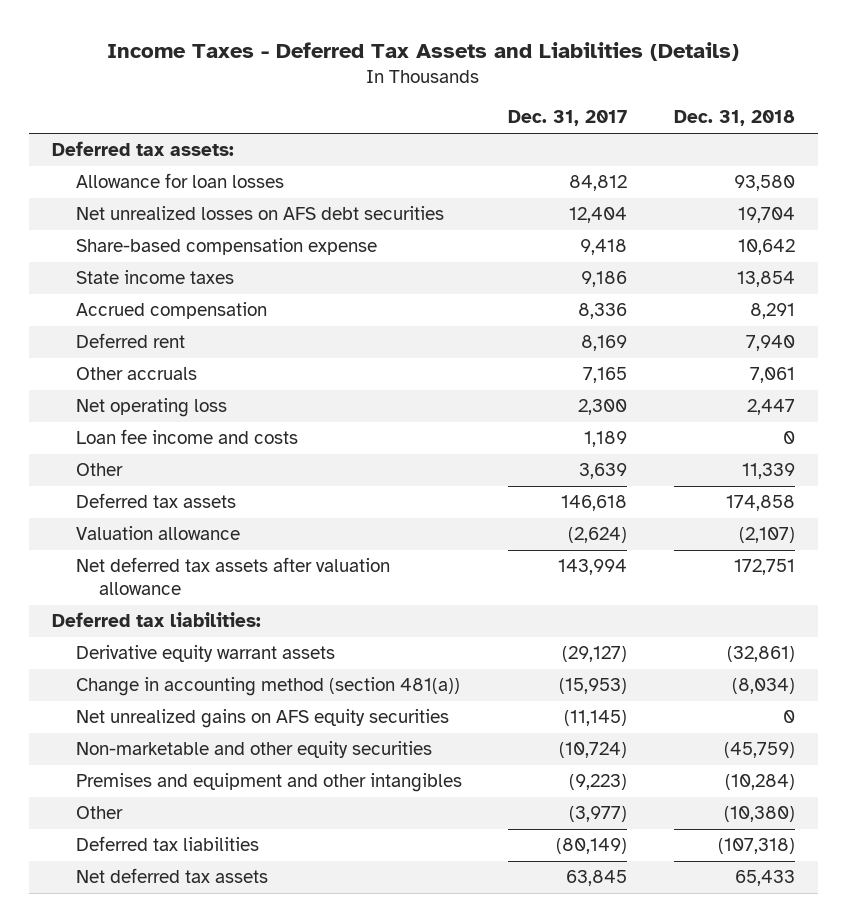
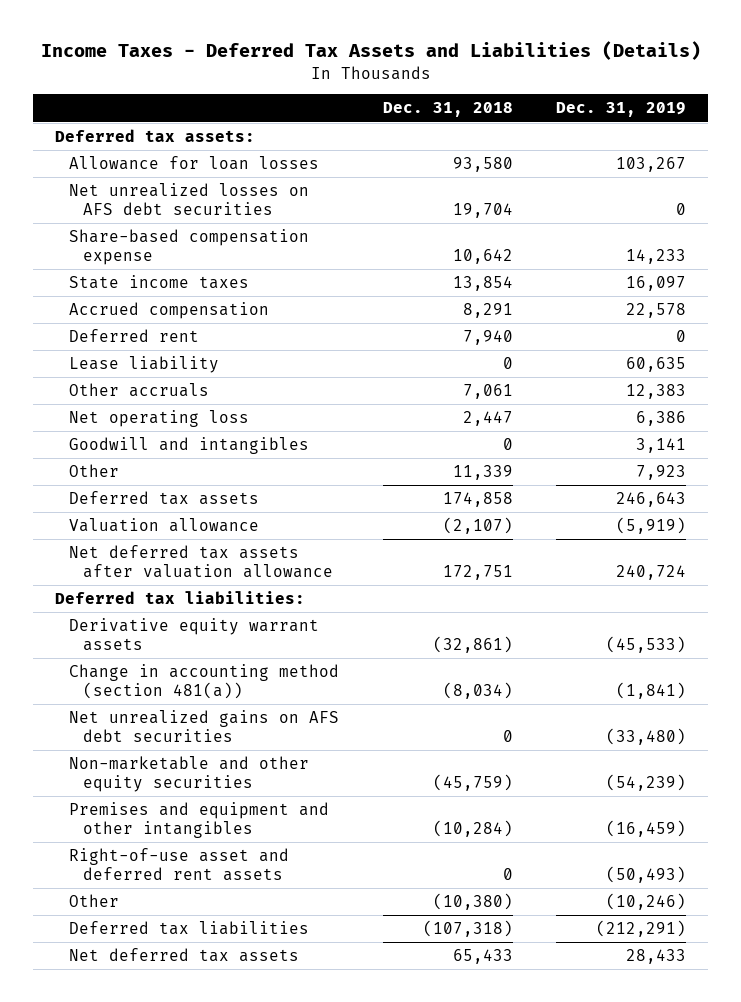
- | Dec. 31, 2017 | Dec. 31, 2018
+ | Dec. 31, 2018 | Dec. 31, 2019
+ Lease liability | 0 | 60,635
- Loan fee income and costs | 1,189 | 0
+ Goodwill and intangibles | 0 | 3,141
- Net unrealized gains on AFS equity securities | (11,145) | 0
+ Net unrealized gains on AFS debt securities | 0 | (33,480)
+ Right-of-use asset and deferred rent assets | 0 | (50,493)

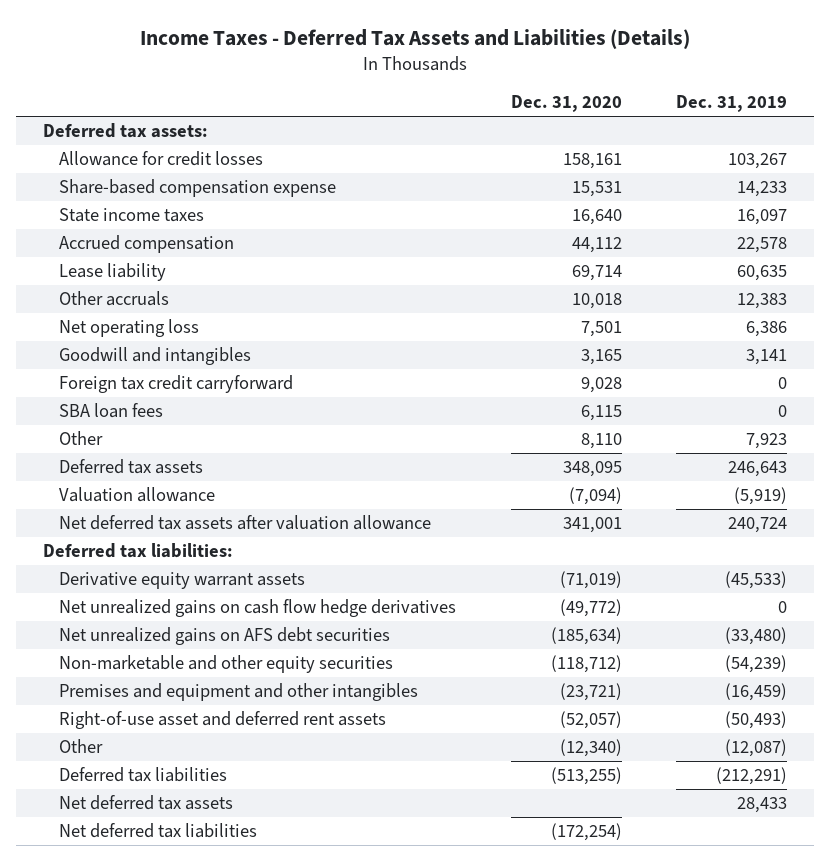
- | Dec. 31, 2018 | Dec. 31, 2019
+ | Dec. 31, 2020 | Dec. 31, 2019
- Allowance for loan losses | 93,580 | 103,267
- Net unrealized losses on AFS debt securities | 19,704 | 0
+ Allowance for credit losses | 158,161 | 103,267
- Deferred rent | 7,940 | 0
+ Foreign tax credit carryforward | 9,028 | 0
+ SBA loan fees | 6,115 | 0
- Change in accounting method (section 481(a)) | (8,034) | (1,841)
+ Net unrealized gains on cash flow hedge derivatives | (49,772) | 0
- Other | (10,380) | (10,246)
+ Other | (12,340) | (12,087)
+ Net deferred tax liabilities | (172,254) |

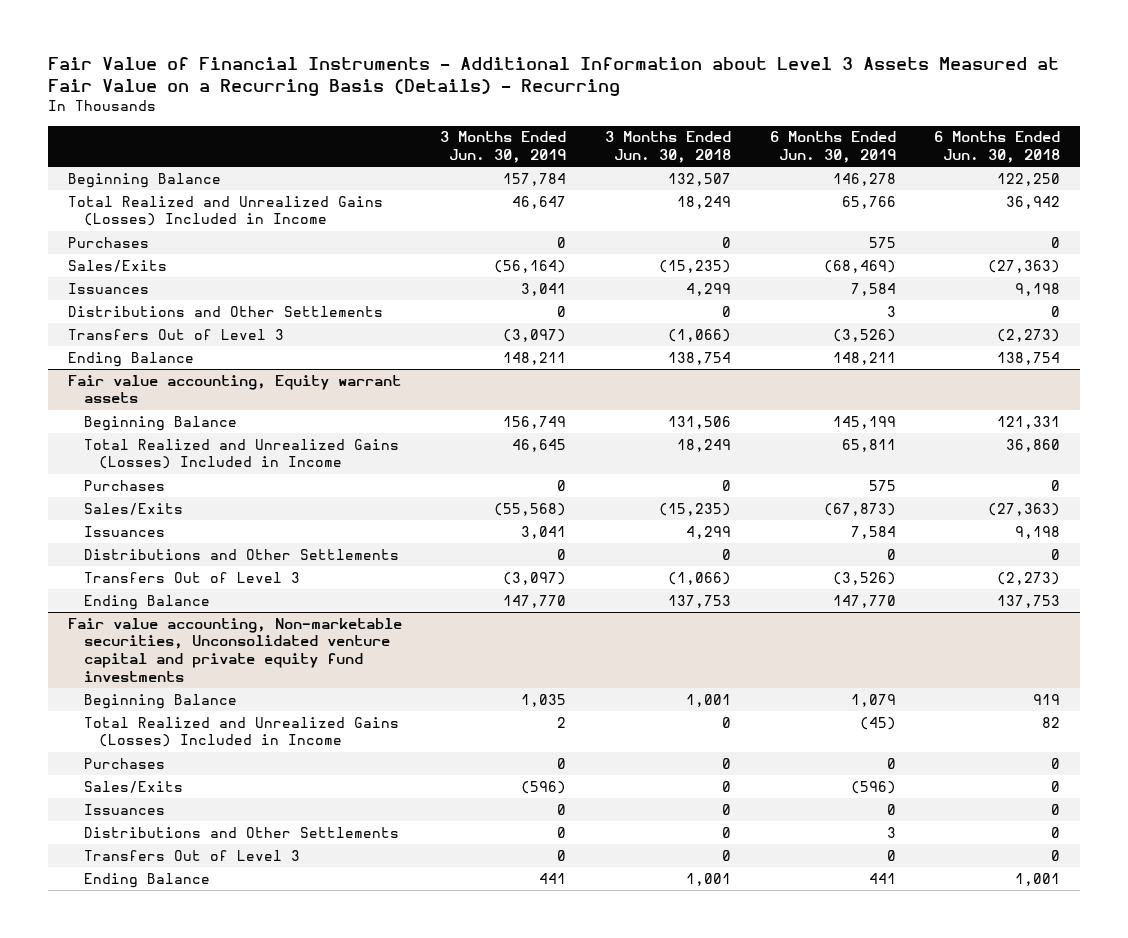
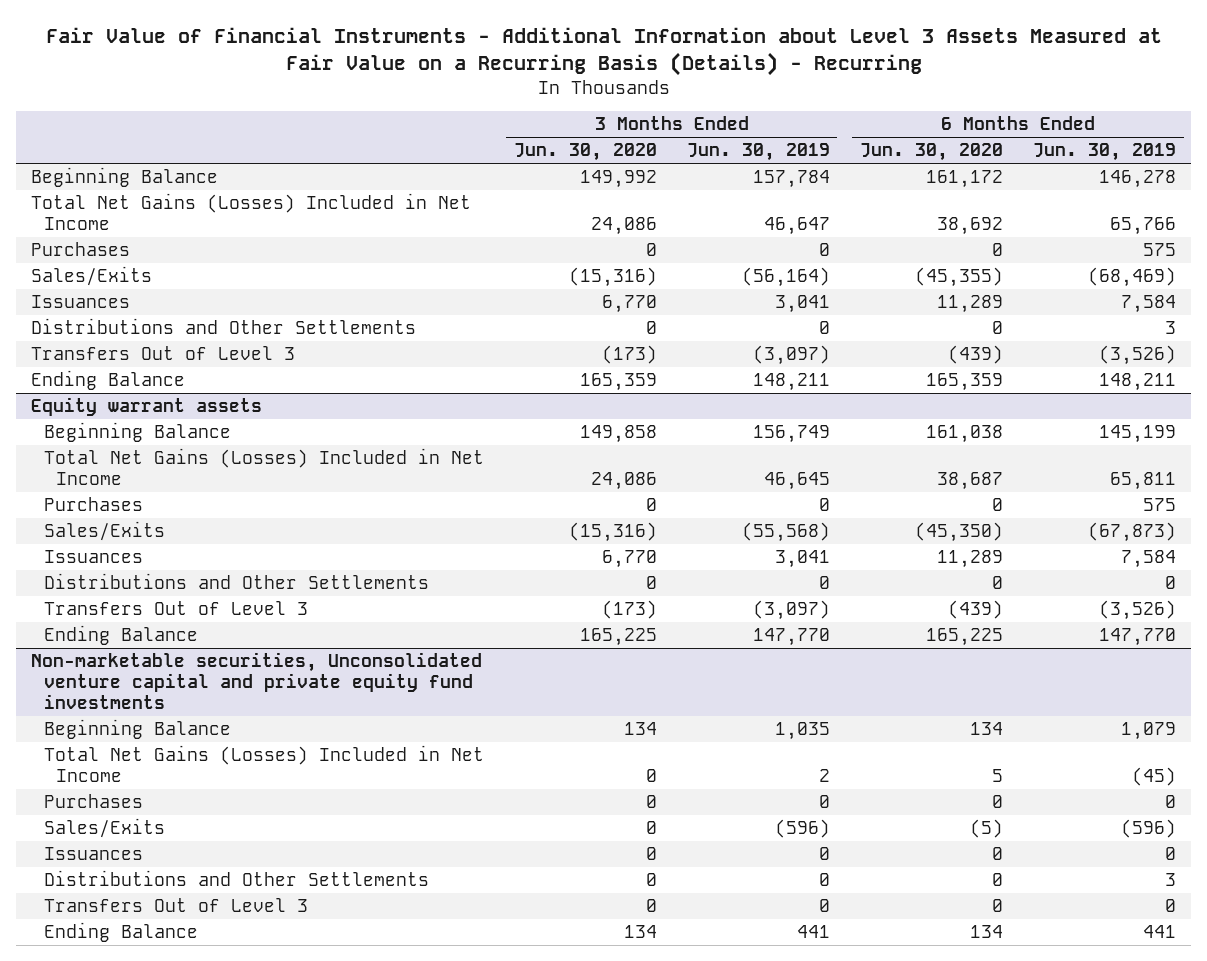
- | 3 Months Ended Jun. 30, 2019 | 3 Months Ended Jun. 30, 2018 | 6 Months Ended Jun. 30, 2019 | 6 Months Ended Jun. 30, 2018
+ | 3 Months Ended Jun. 30, 2020 | 3 Months Ended Jun. 30, 2019 | 6 Months Ended Jun. 30, 2020 | 6 Months Ended Jun. 30, 2019
- Total Realized and Unrealized Gains (Losses) Included in Income | 46,647 | 18,249 | 65,766 | 36,942
+ Total Net Gains (Losses) Included in Net Income | 24,086 | 46,647 | 38,692 | 65,766
- Fair value accounting, Equity warrant assets
+ Equity warrant assets
- Total Realized and Unrealized Gains (Losses) Included in Income | 46,645 | 18,249 | 65,811 | 36,860
+ Total Net Gains (Losses) Included in Net Income | 24,086 | 46,645 | 38,687 | 65,811
- Fair value accounting, Non-marketable securities, Unconsolidated venture capital and private equity fund investments
+ Non-marketable securities, Unconsolidated venture capital and private equity fund investments
- Total Realized and Unrealized Gains (Losses) Included in Income | 2 | 0 | (45) | 82
+ Total Net Gains (Losses) Included in Net Income | 0 | 2 | 5 | (45)

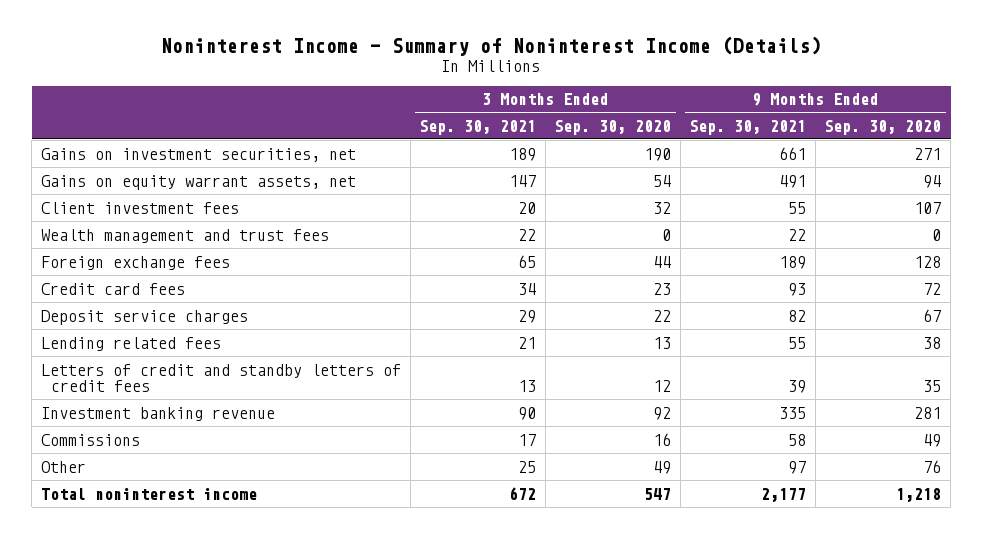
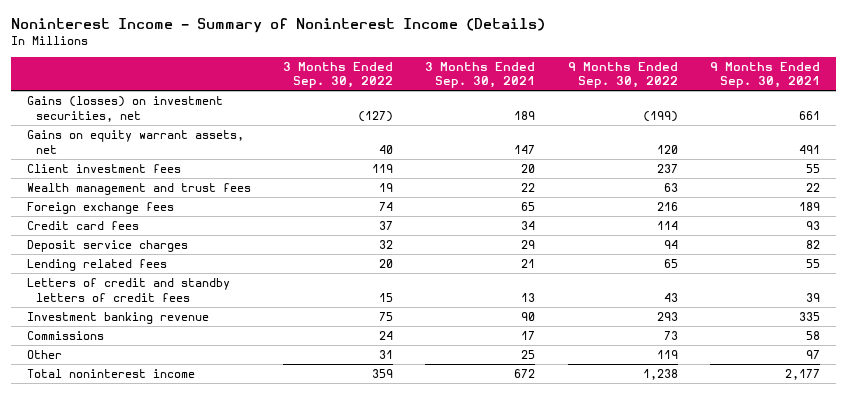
- | 3 Months Ended Sep. 30, 2021 | 3 Months Ended Sep. 30, 2020 | 9 Months Ended Sep. 30, 2021 | 9 Months Ended Sep. 30, 2020
+ | 3 Months Ended Sep. 30, 2022 | 3 Months Ended Sep. 30, 2021 | 9 Months Ended Sep. 30, 2022 | 9 Months Ended Sep. 30, 2021
- Gains on investment securities, net | 189 | 190 | 661 | 271
+ Gains (losses) on investment securities, net | (127) | 189 | (199) | 661

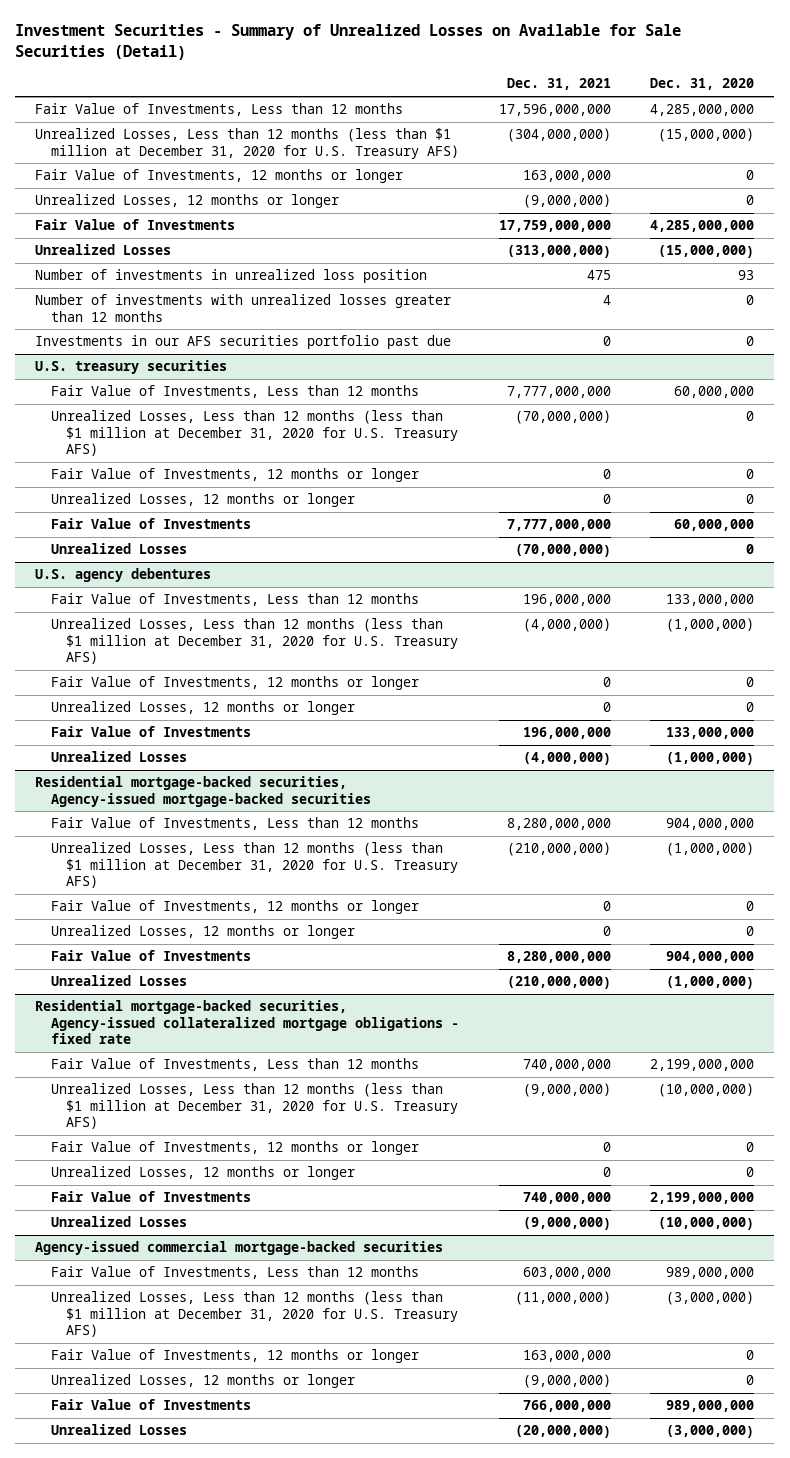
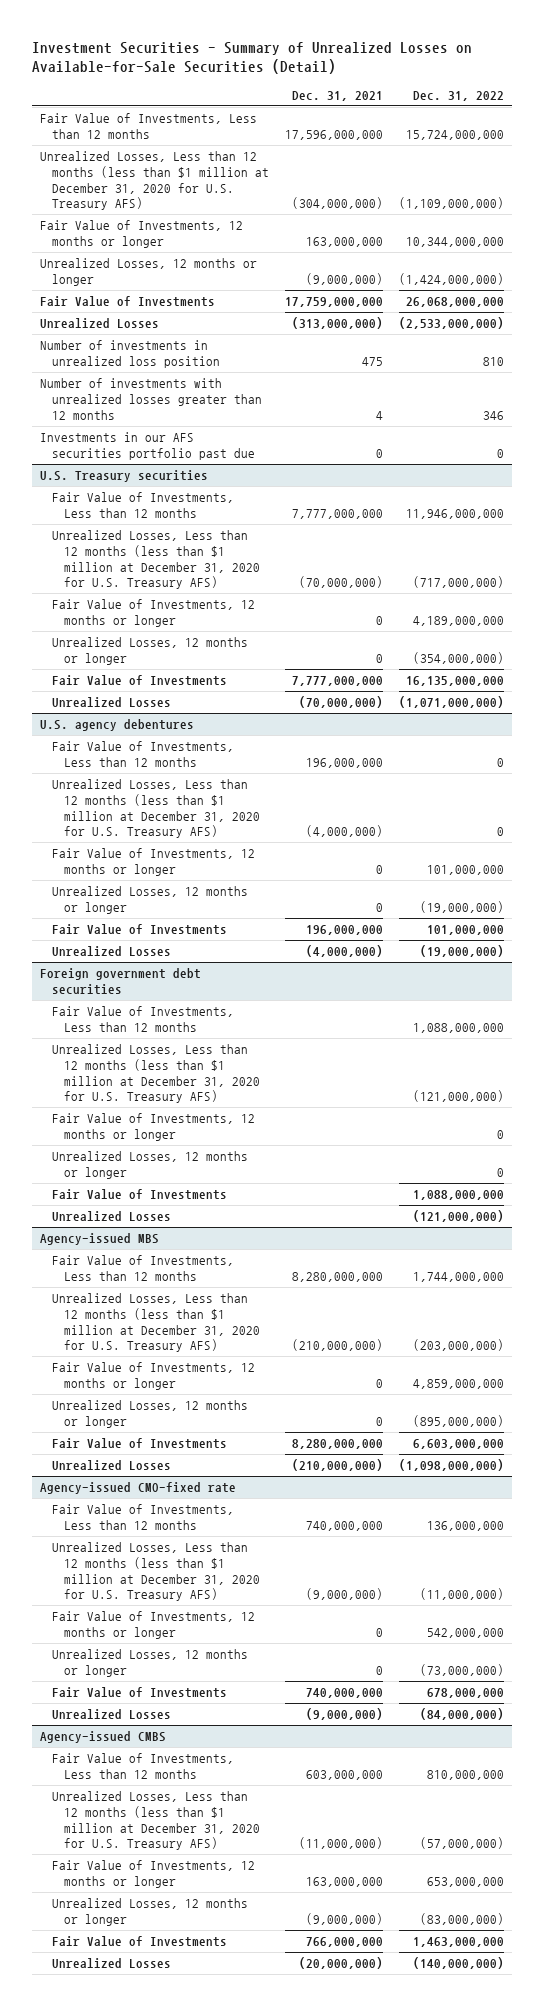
- Investment Securities - Summary of Unrealized Losses on Available for Sale Securities (Detail)
+ Investment Securities - Summary of Unrealized Losses on Available-for-Sale Securities (Detail)
- | Dec. 31, 2021 | Dec. 31, 2020
+ | Dec. 31, 2021 | Dec. 31, 2022
- U.S. treasury securities
+ U.S. Treasury securities
- Residential mortgage-backed securities, Agency-issued mortgage-backed securities
+ Foreign government debt securities
+ Fair Value of Investments, Less than 12 months | | 1,088,000,000
+ Unrealized Losses, Less than 12 months (less than $1 million at December 31, 2020 for U.S. Treasury AFS) | | (121,000,000)
+ Fair Value of Investments, 12 months or longer | | 0
+ Unrealized Losses, 12 months or longer | | 0
+ Fair Value of Investments | | 1,088,000,000
+ Unrealized Losses | | (121,000,000)
+ Agency-issued MBS
- Residential mortgage-backed securities, Agency-issued collateralized mortgage obligations - fixed rate
+ Agency-issued CMO-fixed rate
- Agency-issued commercial mortgage-backed securities
+ Agency-issued CMBS

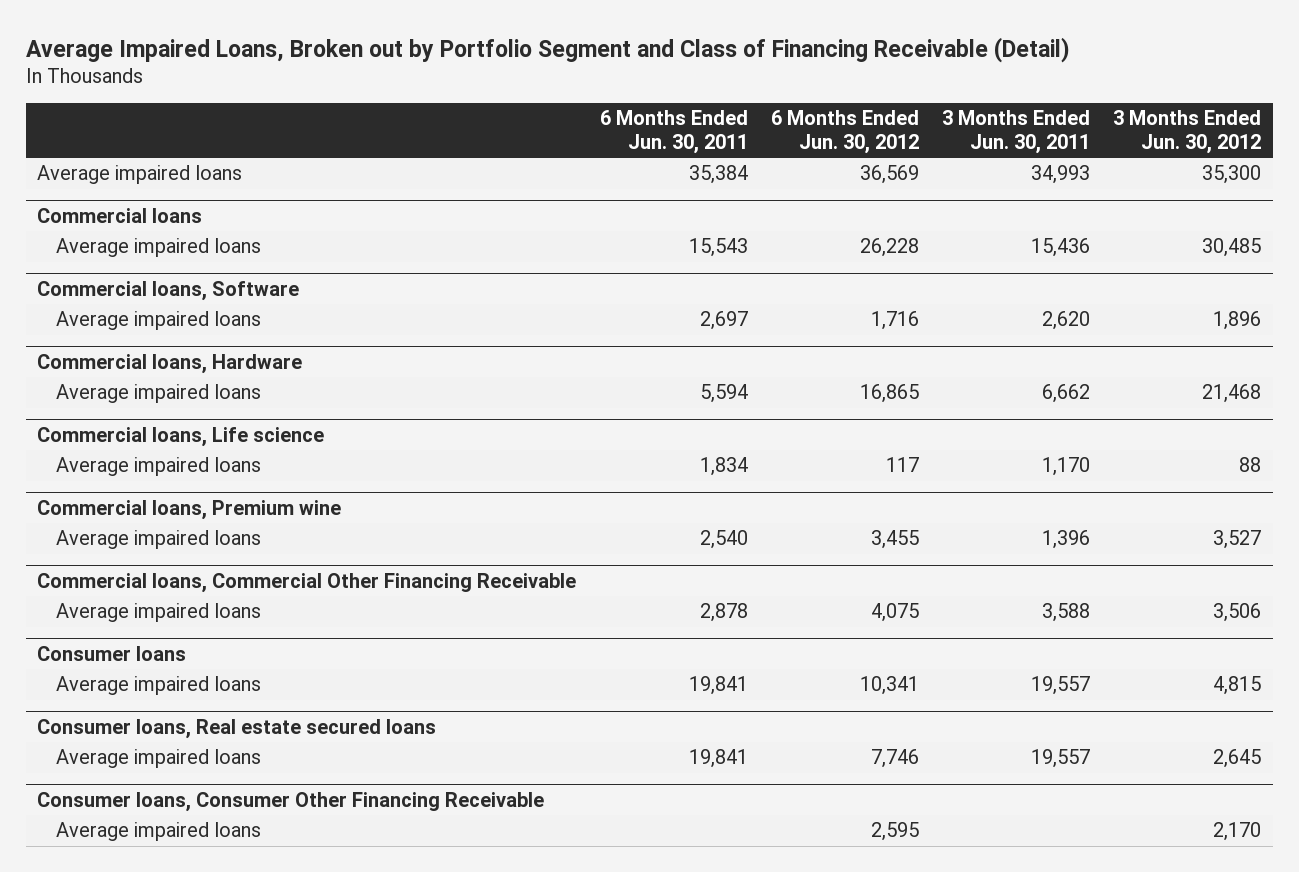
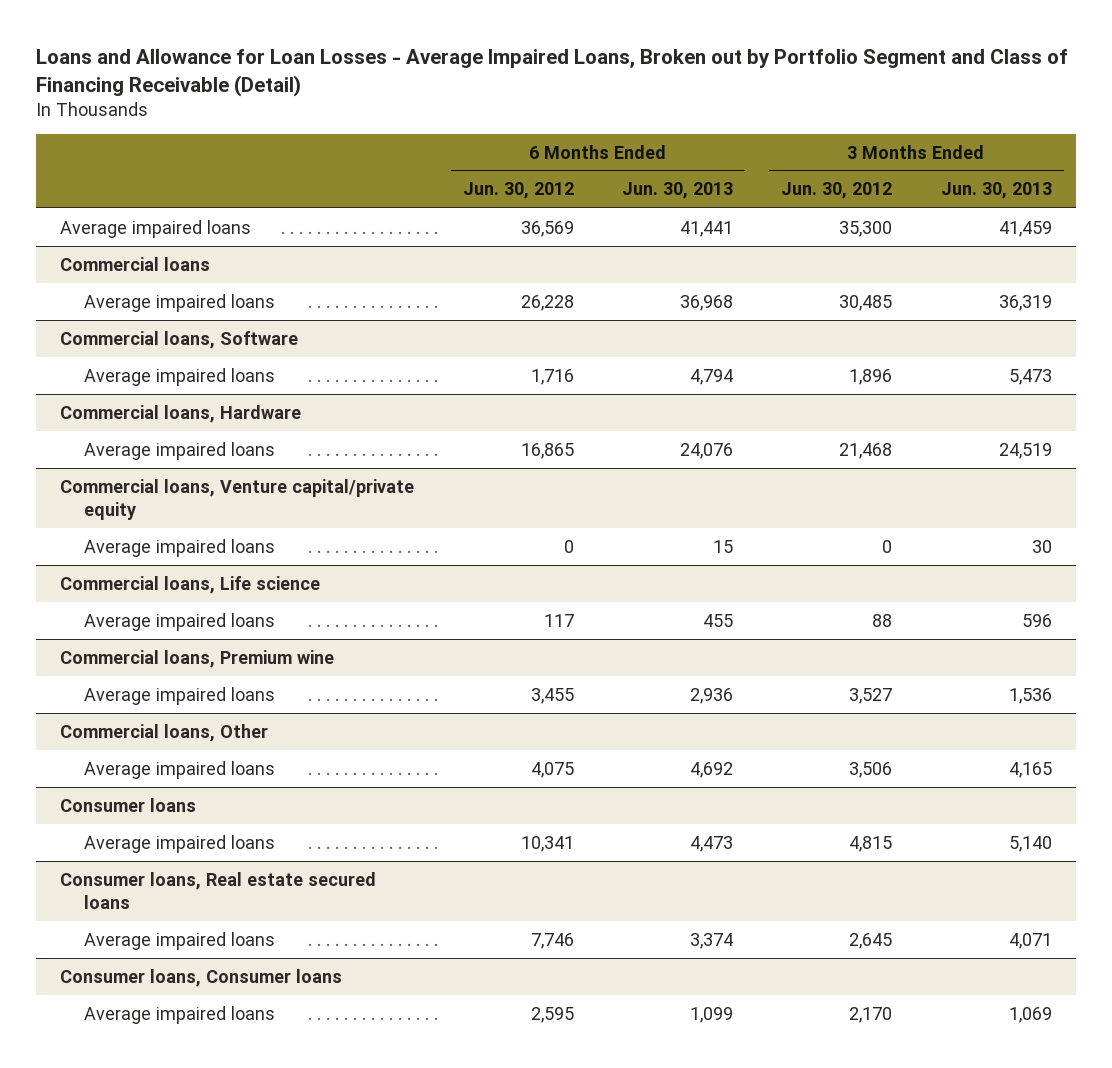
- Average Impaired Loans, Broken out by Portfolio Segment and Class of Financing Receivable (Detail)
+ Loans and Allowance for Loan Losses - Average Impaired Loans, Broken out by Portfolio Segment and Class of Financing Receivable (Detail)
- | 6 Months Ended Jun. 30, 2011 | 6 Months Ended Jun. 30, 2012 | 3 Months Ended Jun. 30, 2011 | 3 Months Ended Jun. 30, 2012
+ | 6 Months Ended Jun. 30, 2012 | 6 Months Ended Jun. 30, 2013 | 3 Months Ended Jun. 30, 2012 | 3 Months Ended Jun. 30, 2013
+ Commercial loans, Venture capital/private equity
+ Average impaired loans | 0 | 15 | 0 | 30
- Commercial loans, Commercial Other Financing Receivable
+ Commercial loans, Other
- Consumer loans, Consumer Other Financing Receivable
+ Consumer loans, Consumer loans

